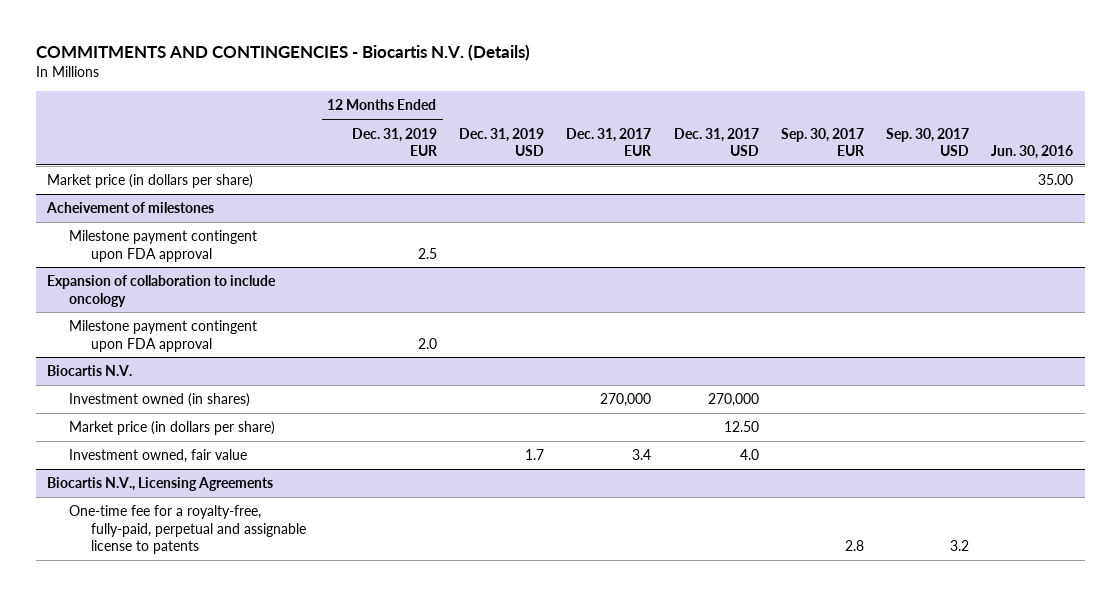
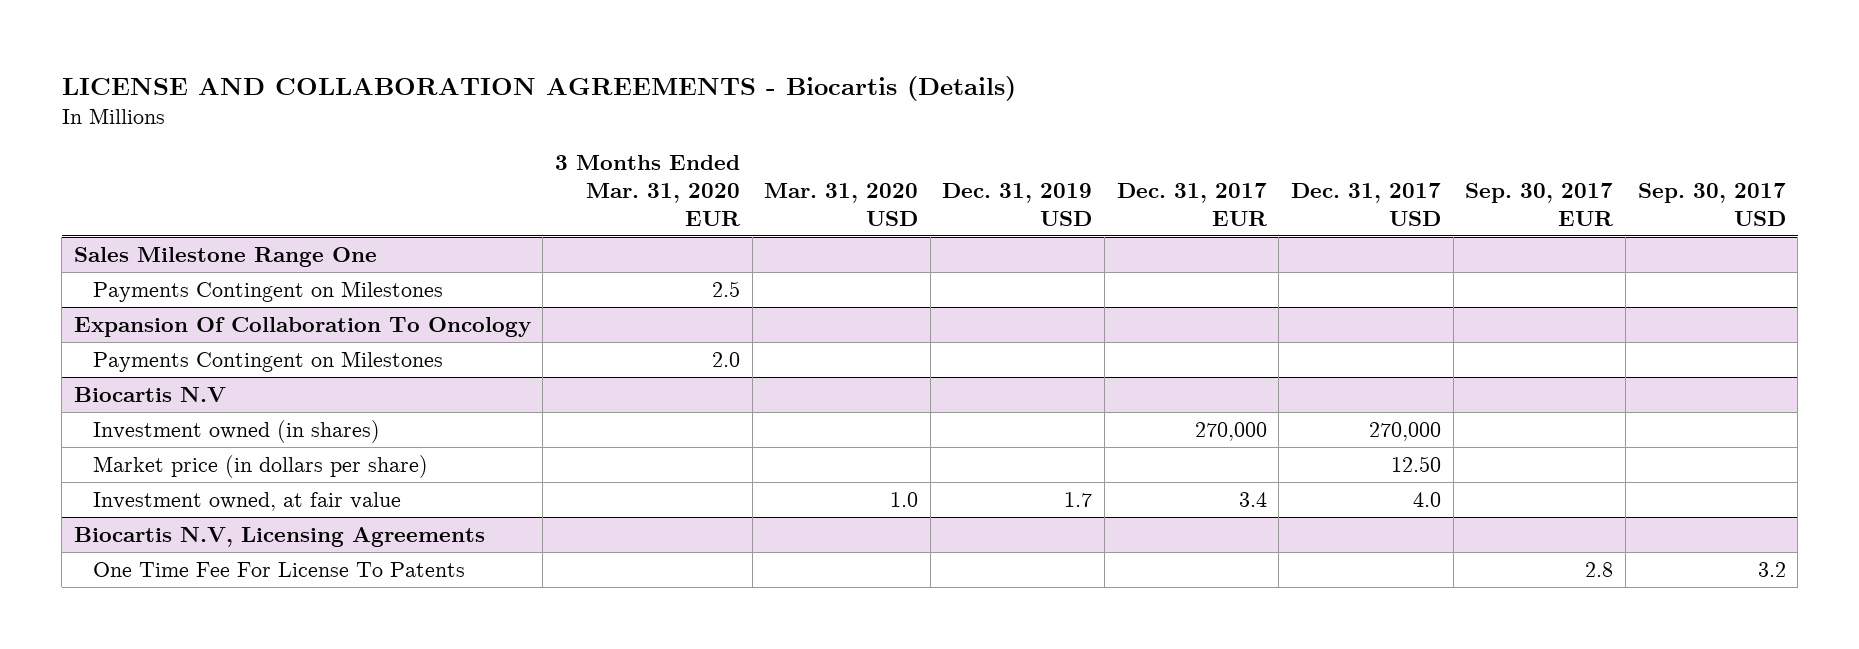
- COMMITMENTS AND CONTINGENCIES - Biocartis N.V. (Details)
+ LICENSE AND COLLABORATION AGREEMENTS - Biocartis (Details)
- | 12 Months Ended Dec. 31, 2019 EUR | Dec. 31, 2019 USD | Dec. 31, 2017 EUR | Dec. 31, 2017 USD | Sep. 30, 2017 EUR | Sep. 30, 2017 USD | Jun. 30, 2016
+ | 3 Months Ended Mar. 31, 2020 EUR | Mar. 31, 2020 USD | Dec. 31, 2019 USD | Dec. 31, 2017 EUR | Dec. 31, 2017 USD | Sep. 30, 2017 EUR | Sep. 30, 2017 USD
- Market price (in dollars per share) | | | | | | | 35.00
- Acheivement of milestones
- Milestone payment contingent upon FDA approval | 2.5 | | | | | |
- Expansion of collaboration to include oncology
- Milestone payment contingent upon FDA approval | 2.0 | | | | | |
- Biocartis N.V.
+ Sales Milestone Range One
+ Payments Contingent on Milestones | 2.5 | | | | | |
+ Expansion Of Collaboration To Oncology
+ Payments Contingent on Milestones | 2.0 | | | | | |
+ Biocartis N.V
- Investment owned, fair value | | 1.7 | 3.4 | 4.0 | | |
- Biocartis N.V., Licensing Agreements
- One-time fee for a royalty-free, fully-paid, perpetual and assignable license to patents | | | | | 2.8 | 3.2 |
+ Investment owned, at fair value | | 1.0 | 1.7 | 3.4 | 4.0 | |
+ Biocartis N.V, Licensing Agreements
+ One Time Fee For License To Patents | | | | | | 2.8 | 3.2

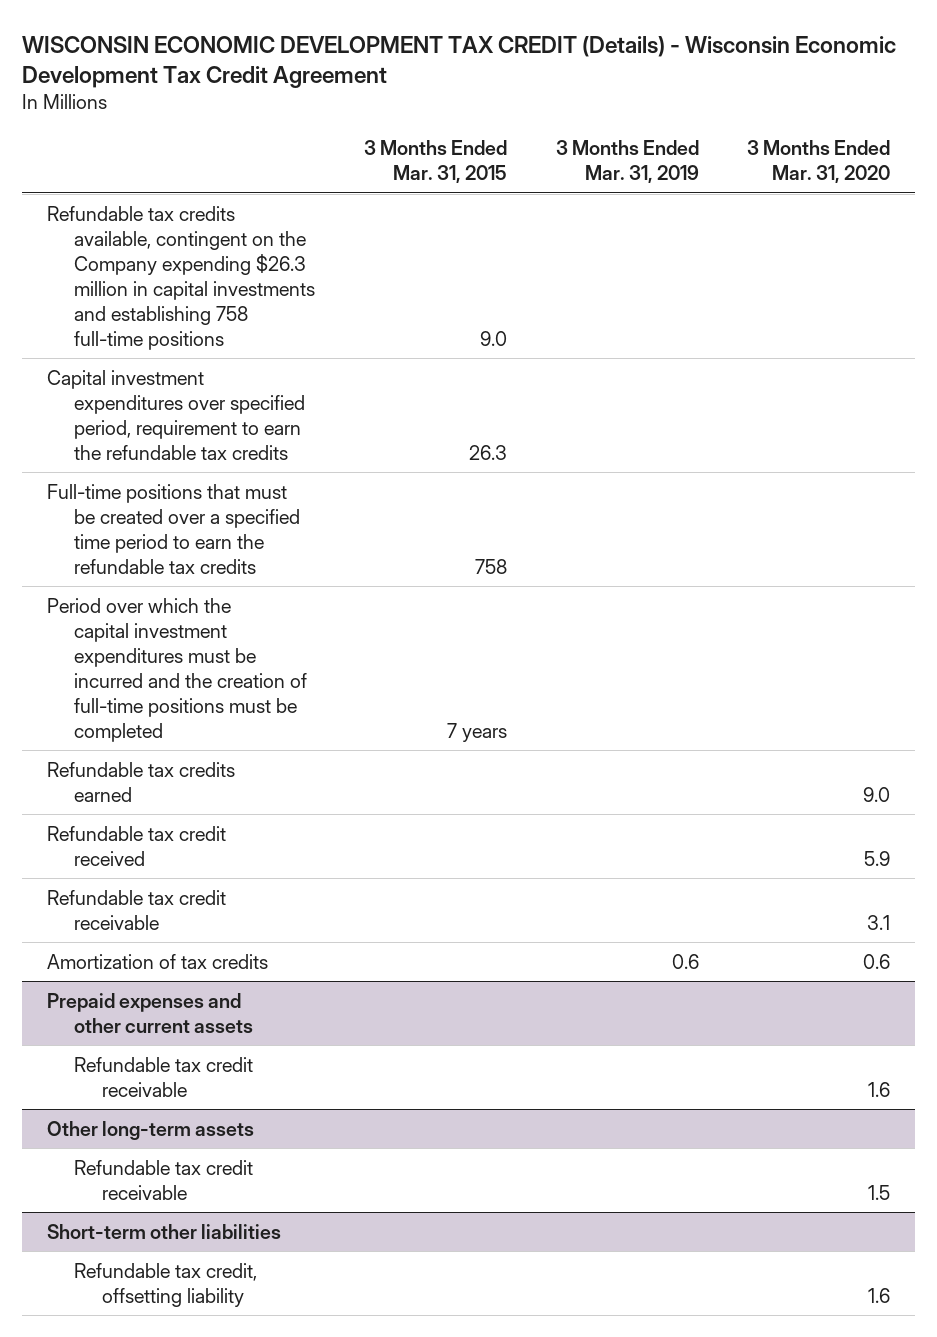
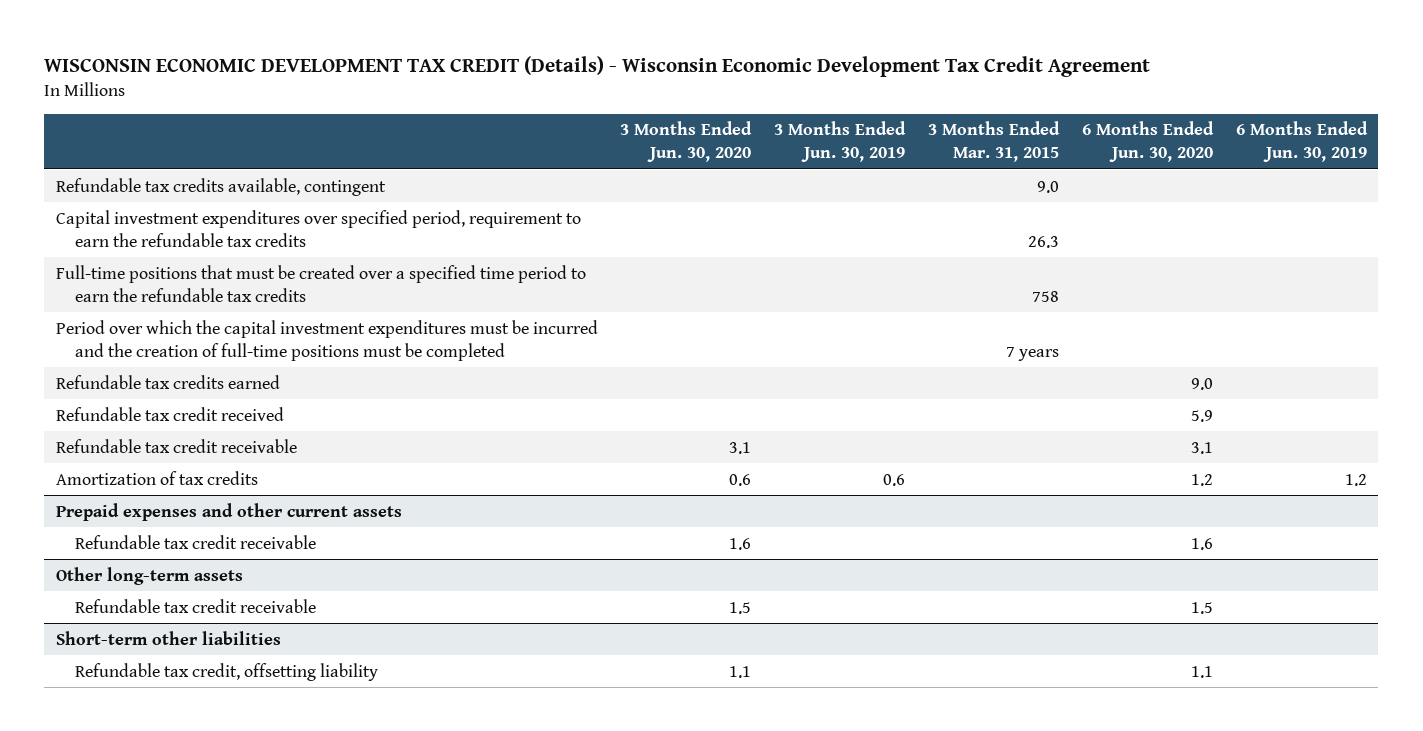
- | 3 Months Ended Mar. 31, 2015 | 3 Months Ended Mar. 31, 2019 | 3 Months Ended Mar. 31, 2020
+ | 3 Months Ended Jun. 30, 2020 | 3 Months Ended Jun. 30, 2019 | 3 Months Ended Mar. 31, 2015 | 6 Months Ended Jun. 30, 2020 | 6 Months Ended Jun. 30, 2019
- Refundable tax credits available, contingent on the Company expending $26.3 million in capital investments and establishing 758 full-time positions | 9.0 | |
+ Refundable tax credits available, contingent | | | 9.0 | |

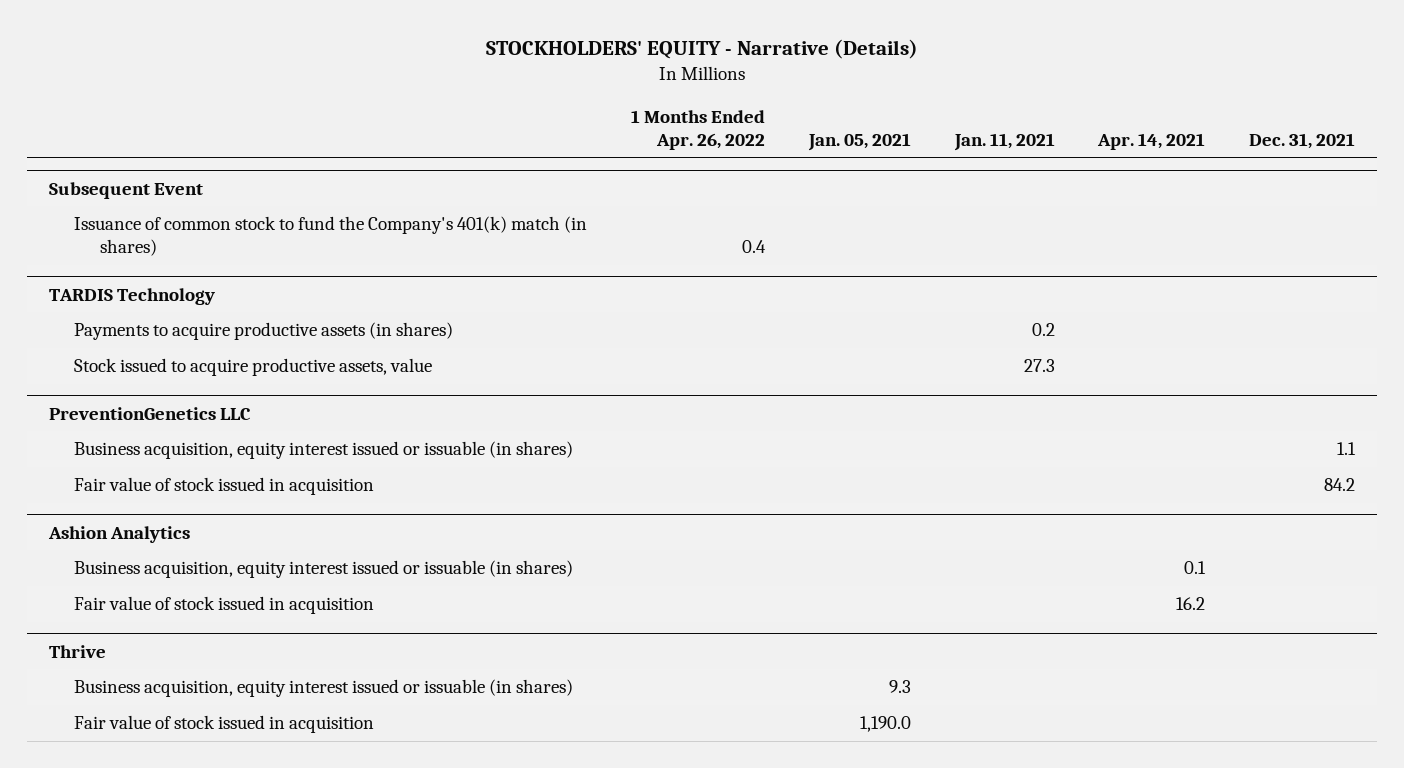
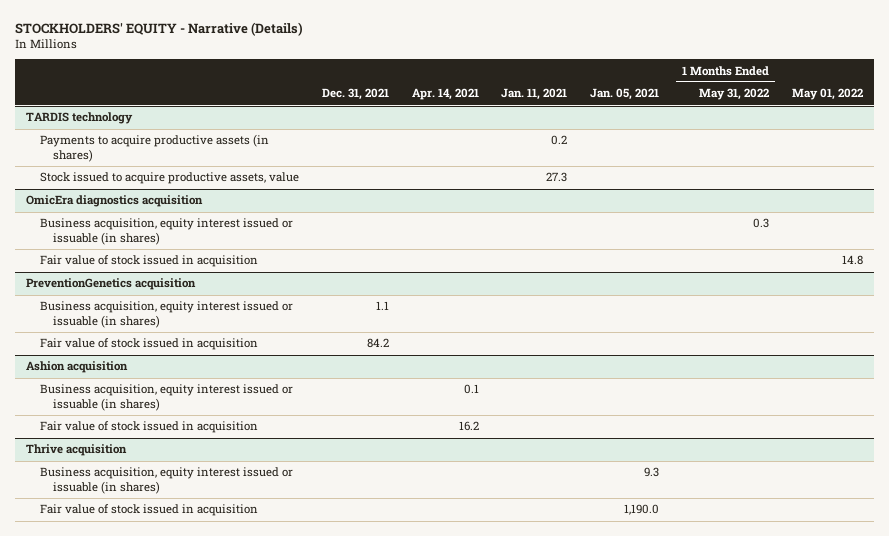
- | 1 Months Ended Apr. 26, 2022 | Jan. 05, 2021 | Jan. 11, 2021 | Apr. 14, 2021 | Dec. 31, 2021
+ | Dec. 31, 2021 | Apr. 14, 2021 | Jan. 11, 2021 | Jan. 05, 2021 | 1 Months Ended May 31, 2022 | May 01, 2022
- Subsequent Event
- Issuance of common stock to fund the Company's 401(k) match (in shares) | 0.4 | | | |
- TARDIS Technology
+ TARDIS technology
- PreventionGenetics LLC
+ OmicEra diagnostics acquisition
+ Business acquisition, equity interest issued or issuable (in shares) | | | | | 0.3 |
+ Fair value of stock issued in acquisition | | | | | | 14.8
+ PreventionGenetics acquisition
- Ashion Analytics
+ Ashion acquisition
- Thrive
+ Thrive acquisition

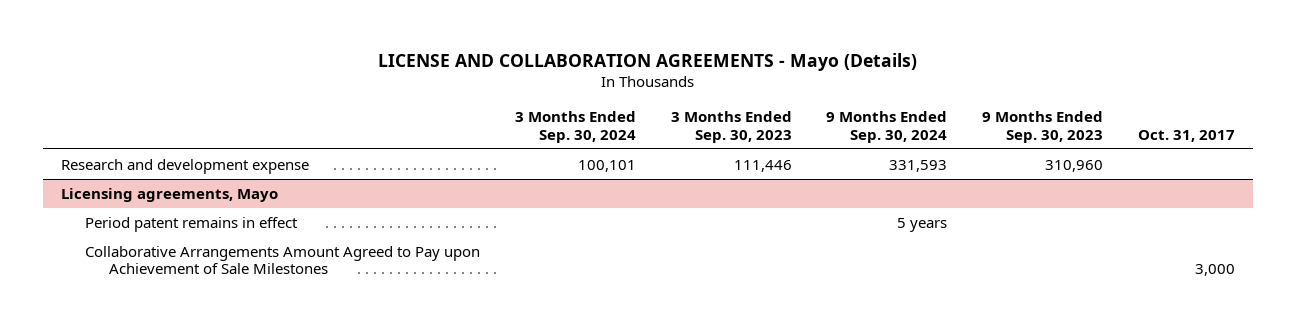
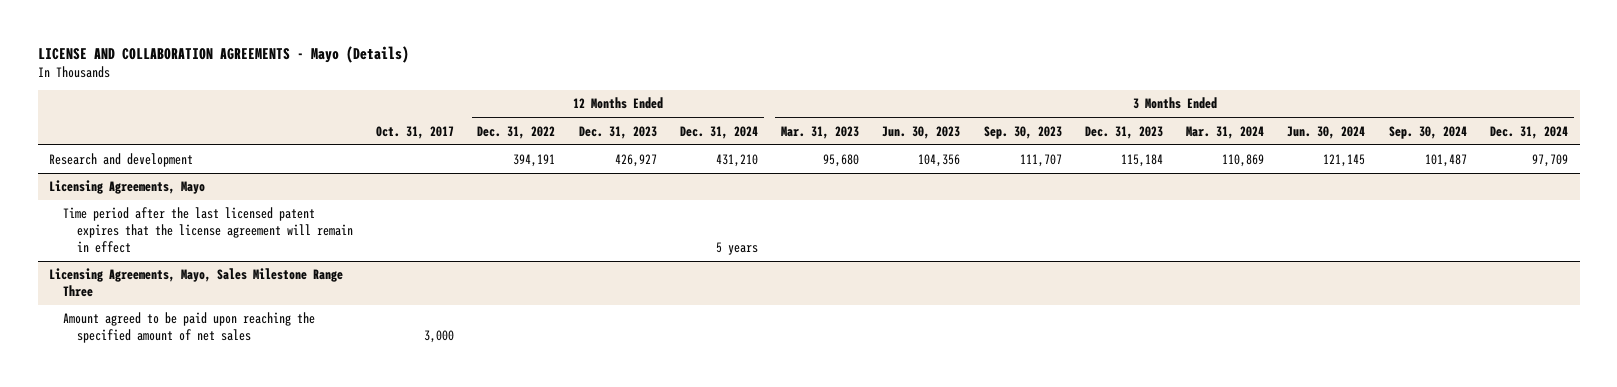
- | 3 Months Ended Sep. 30, 2024 | 3 Months Ended Sep. 30, 2023 | 9 Months Ended Sep. 30, 2024 | 9 Months Ended Sep. 30, 2023 | Oct. 31, 2017
+ | Oct. 31, 2017 | 12 Months Ended Dec. 31, 2022 | 12 Months Ended Dec. 31, 2023 | 12 Months Ended Dec. 31, 2024 | 3 Months Ended Mar. 31, 2023 | 3 Months Ended Jun. 30, 2023 | 3 Months Ended Sep. 30, 2023 | 3 Months Ended Dec. 31, 2023 | 3 Months Ended Mar. 31, 2024 | 3 Months Ended Jun. 30, 2024 | 3 Months Ended Sep. 30, 2024 | 3 Months Ended Dec. 31, 2024
- Research and development expense | 100,101 | 111,446 | 331,593 | 310,960 |
- Licensing agreements, Mayo
- Period patent remains in effect | | | 5 years | |
- Collaborative Arrangements Amount Agreed to Pay upon Achievement of Sale Milestones | | | | | 3,000
+ Research and development | | 394,191 | 426,927 | 431,210 | 95,680 | 104,356 | 111,707 | 115,184 | 110,869 | 121,145 | 101,487 | 97,709
+ Licensing Agreements, Mayo
+ Time period after the last licensed patent expires that the license agreement will remain in effect | | | | 5 years | | | | | | | |
+ Licensing Agreements, Mayo, Sales Milestone Range Three
+ Amount agreed to be paid upon reaching the specified amount of net sales | 3,000 | | | | | | | | | | |

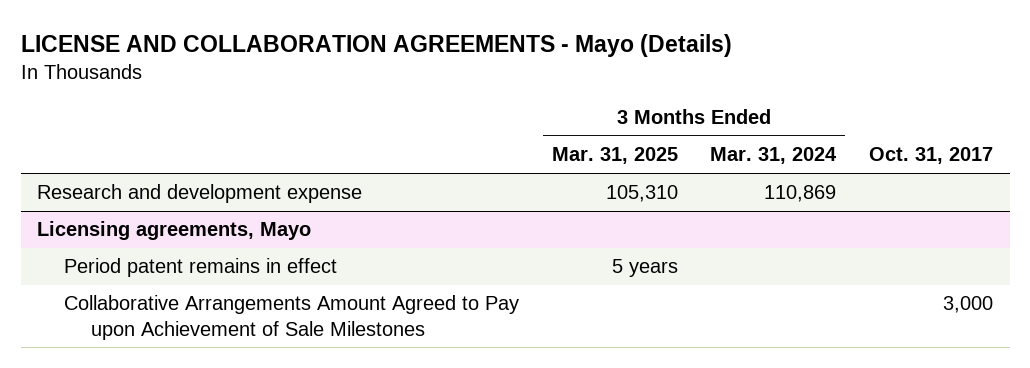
- | Oct. 31, 2017 | 12 Months Ended Dec. 31, 2022 | 12 Months Ended Dec. 31, 2023 | 12 Months Ended Dec. 31, 2024 | 3 Months Ended Mar. 31, 2023 | 3 Months Ended Jun. 30, 2023 | 3 Months Ended Sep. 30, 2023 | 3 Months Ended Dec. 31, 2023 | 3 Months Ended Mar. 31, 2024 | 3 Months Ended Jun. 30, 2024 | 3 Months Ended Sep. 30, 2024 | 3 Months Ended Dec. 31, 2024
+ | 3 Months Ended Mar. 31, 2025 | 3 Months Ended Mar. 31, 2024 | Oct. 31, 2017
- Research and development | | 394,191 | 426,927 | 431,210 | 95,680 | 104,356 | 111,707 | 115,184 | 110,869 | 121,145 | 101,487 | 97,709
- Licensing Agreements, Mayo
- Time period after the last licensed patent expires that the license agreement will remain in effect | | | | 5 years | | | | | | | |
- Licensing Agreements, Mayo, Sales Milestone Range Three
- Amount agreed to be paid upon reaching the specified amount of net sales | 3,000 | | | | | | | | | | |
+ Research and development expense | 105,310 | 110,869 |
+ Licensing agreements, Mayo
+ Period patent remains in effect | 5 years | |
+ Collaborative Arrangements Amount Agreed to Pay upon Achievement of Sale Milestones | | | 3,000

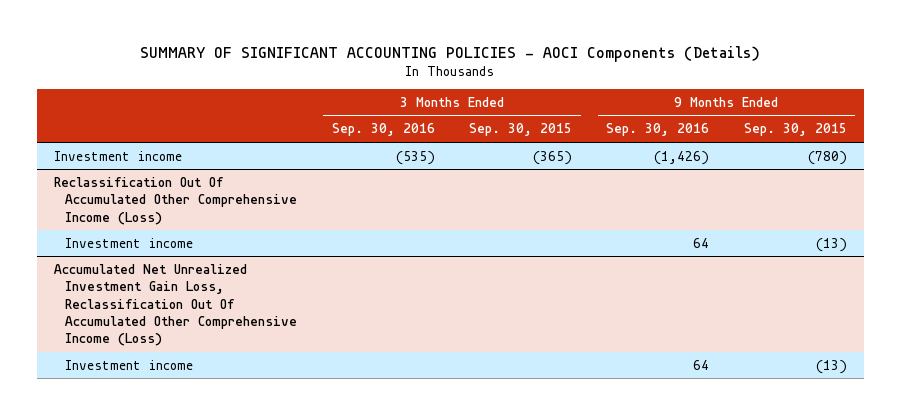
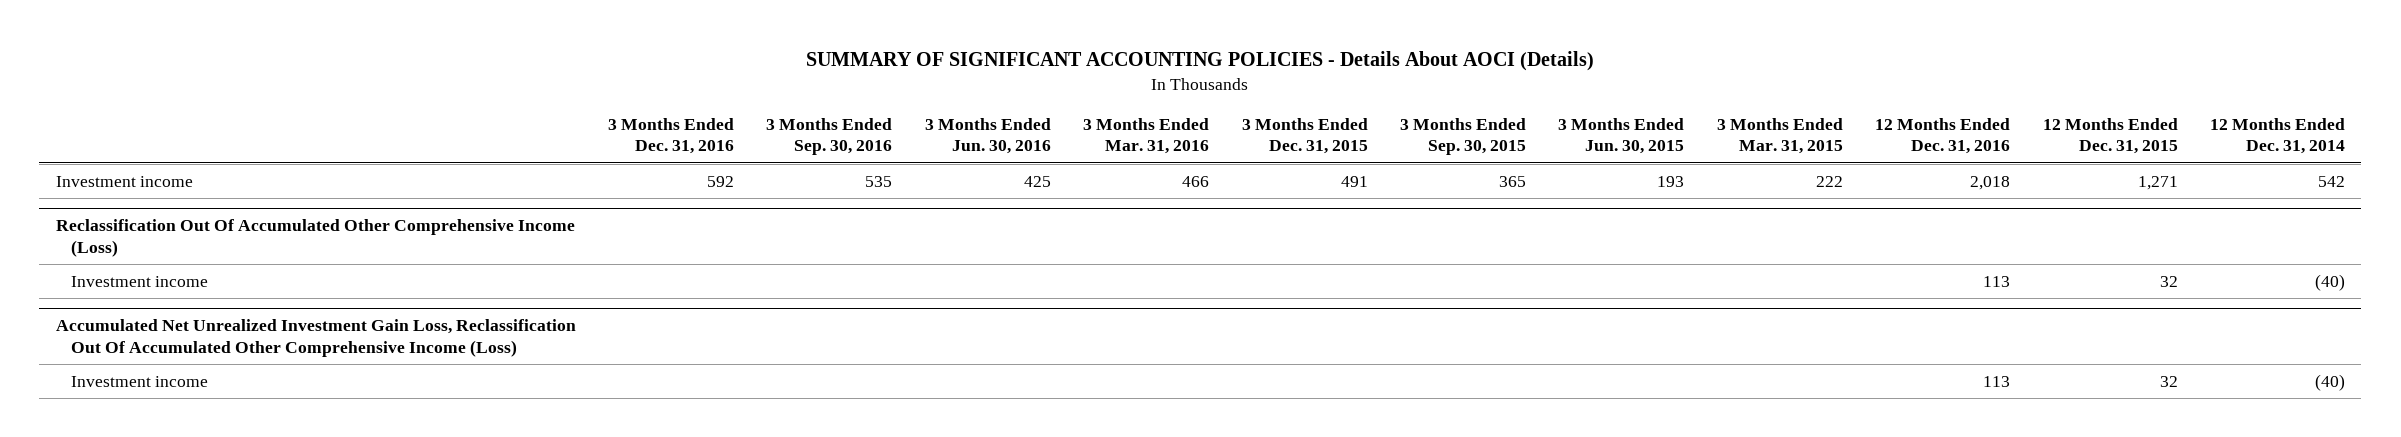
- SUMMARY OF SIGNIFICANT ACCOUNTING POLICIES - AOCI Components (Details)
+ SUMMARY OF SIGNIFICANT ACCOUNTING POLICIES - Details About AOCI (Details)
- | 3 Months Ended Sep. 30, 2016 | 3 Months Ended Sep. 30, 2015 | 9 Months Ended Sep. 30, 2016 | 9 Months Ended Sep. 30, 2015
+ | 3 Months Ended Dec. 31, 2016 | 3 Months Ended Sep. 30, 2016 | 3 Months Ended Jun. 30, 2016 | 3 Months Ended Mar. 31, 2016 | 3 Months Ended Dec. 31, 2015 | 3 Months Ended Sep. 30, 2015 | 3 Months Ended Jun. 30, 2015 | 3 Months Ended Mar. 31, 2015 | 12 Months Ended Dec. 31, 2016 | 12 Months Ended Dec. 31, 2015 | 12 Months Ended Dec. 31, 2014
- Investment income | (535) | (365) | (1,426) | (780)
+ Investment income | 592 | 535 | 425 | 466 | 491 | 365 | 193 | 222 | 2,018 | 1,271 | 542

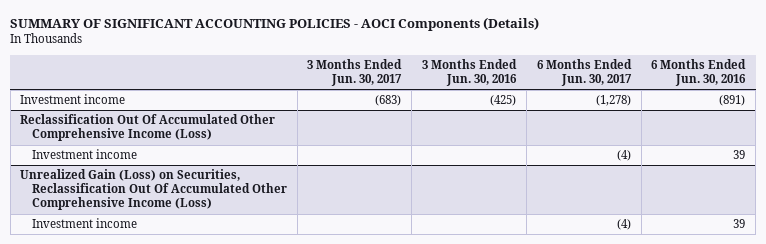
- SUMMARY OF SIGNIFICANT ACCOUNTING POLICIES - Details About AOCI (Details)
+ SUMMARY OF SIGNIFICANT ACCOUNTING POLICIES - AOCI Components (Details)
- | 3 Months Ended Dec. 31, 2016 | 3 Months Ended Sep. 30, 2016 | 3 Months Ended Jun. 30, 2016 | 3 Months Ended Mar. 31, 2016 | 3 Months Ended Dec. 31, 2015 | 3 Months Ended Sep. 30, 2015 | 3 Months Ended Jun. 30, 2015 | 3 Months Ended Mar. 31, 2015 | 12 Months Ended Dec. 31, 2016 | 12 Months Ended Dec. 31, 2015 | 12 Months Ended Dec. 31, 2014
+ | 3 Months Ended Jun. 30, 2017 | 3 Months Ended Jun. 30, 2016 | 6 Months Ended Jun. 30, 2017 | 6 Months Ended Jun. 30, 2016
- Investment income | 592 | 535 | 425 | 466 | 491 | 365 | 193 | 222 | 2,018 | 1,271 | 542
+ Investment income | (683) | (425) | (1,278) | (891)
- Accumulated Net Unrealized Investment Gain Loss, Reclassification Out Of Accumulated Other Comprehensive Income (Loss)
+ Unrealized Gain (Loss) on Securities, Reclassification Out Of Accumulated Other Comprehensive Income (Loss)

